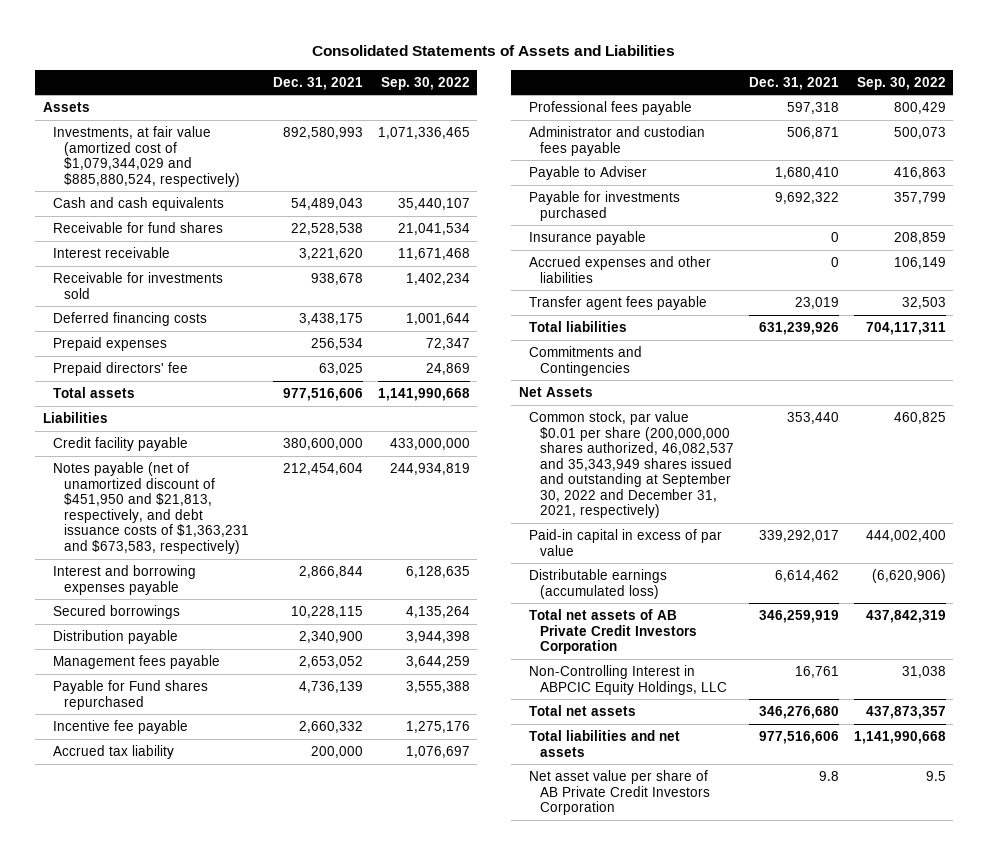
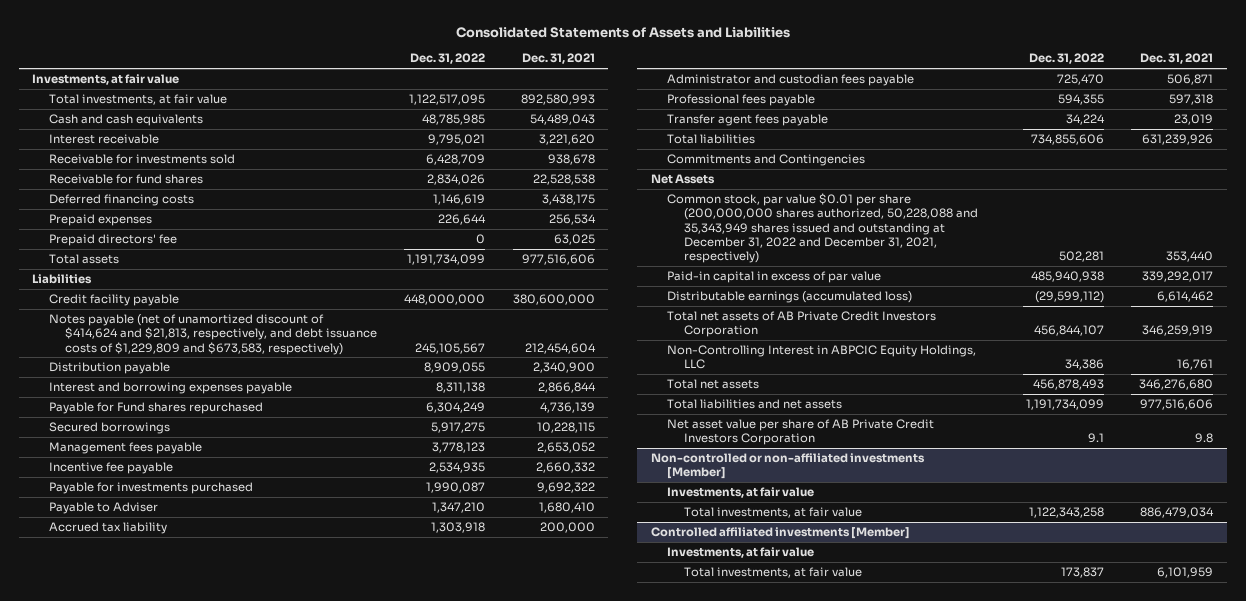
- | Dec. 31, 2021 | Sep. 30, 2022
+ | Dec. 31, 2022 | Dec. 31, 2021
- Assets
- Investments, at fair value (amortized cost of $1,079,344,029 and $885,880,524, respectively) | 892,580,993 | 1,071,336,465
+ Investments, at fair value
+ Total investments, at fair value | 1,122,517,095 | 892,580,993
moved down: Receivable for fund shares | 2,834,026 | 22,528,538
- Notes payable (net of unamortized discount of $451,950 and $21,813, respectively, and debt issuance costs of $1,363,231 and $673,583, respectively) | 212,454,604 | 244,934,819
+ Notes payable (net of unamortized discount of $414,624 and $21,813, respectively, and debt issuance costs of $1,229,809 and $673,583, respectively) | 245,105,567 | 212,454,604
moved up: Distribution payable | 8,909,055 | 2,340,900
moved up: Payable for Fund shares repurchased | 6,304,249 | 4,736,139
moved up: Payable for investments purchased | 1,990,087 | 9,692,322
moved up: Payable to Adviser | 1,347,210 | 1,680,410
- Insurance payable | 0 | 208,859
- Accrued expenses and other liabilities | 0 | 106,149
moved down: Professional fees payable | 594,355 | 597,318
- Common stock, par value $0.01 per share (200,000,000 shares authorized, 46,082,537 and 35,343,949 shares issued and outstanding at September 30, 2022 and December 31, 2021, respectively) | 353,440 | 460,825
+ Common stock, par value $0.01 per share (200,000,000 shares authorized, 50,228,088 and 35,343,949 shares issued and outstanding at December 31, 2022 and December 31, 2021, respectively) | 502,281 | 353,440
+ Non-controlled or non-affiliated investments [Member]
+ Investments, at fair value
+ Total investments, at fair value | 1,122,343,258 | 886,479,034
+ Controlled affiliated investments [Member]
+ Investments, at fair value
+ Total investments, at fair value | 173,837 | 6,101,959

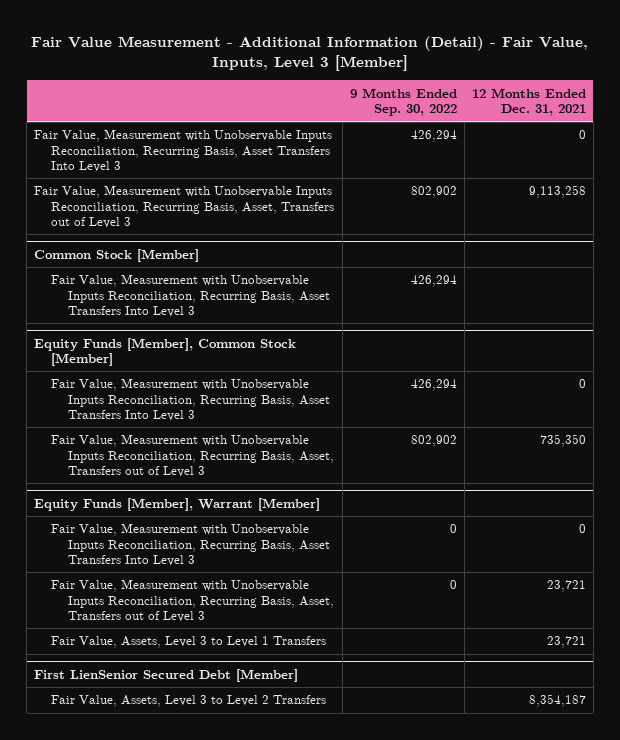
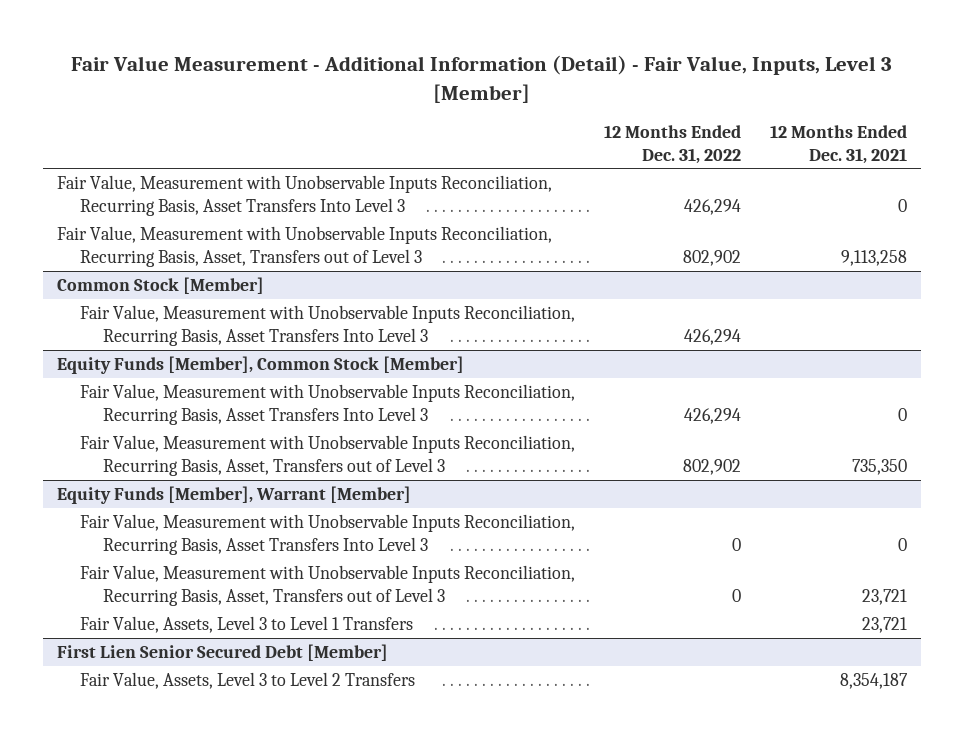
- | 9 Months Ended Sep. 30, 2022 | 12 Months Ended Dec. 31, 2021
+ | 12 Months Ended Dec. 31, 2022 | 12 Months Ended Dec. 31, 2021
- First LienSenior Secured Debt [Member]
+ First Lien Senior Secured Debt [Member]

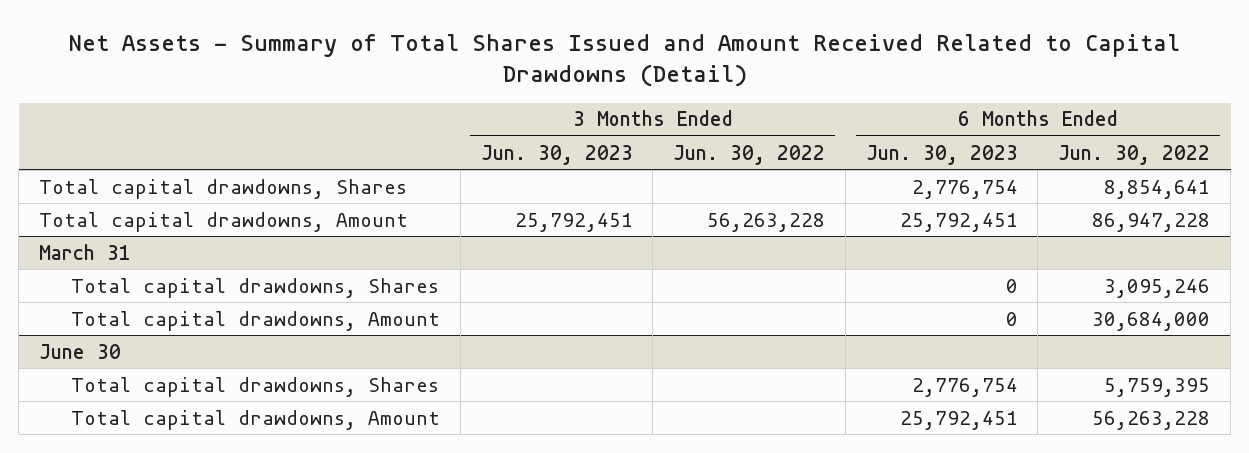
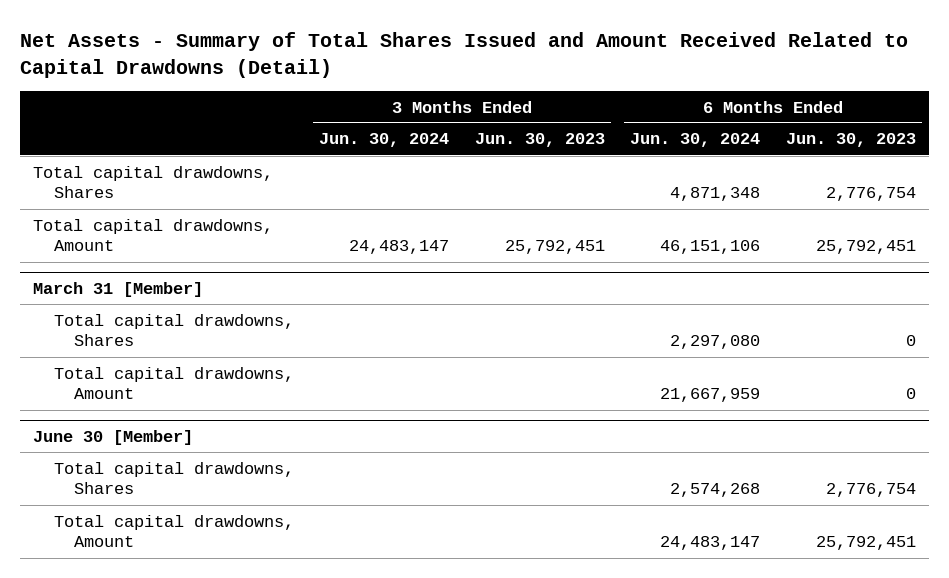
- | 3 Months Ended Jun. 30, 2023 | 3 Months Ended Jun. 30, 2022 | 6 Months Ended Jun. 30, 2023 | 6 Months Ended Jun. 30, 2022
+ | 3 Months Ended Jun. 30, 2024 | 3 Months Ended Jun. 30, 2023 | 6 Months Ended Jun. 30, 2024 | 6 Months Ended Jun. 30, 2023
- March 31
+ March 31 [Member]
- June 30
+ June 30 [Member]

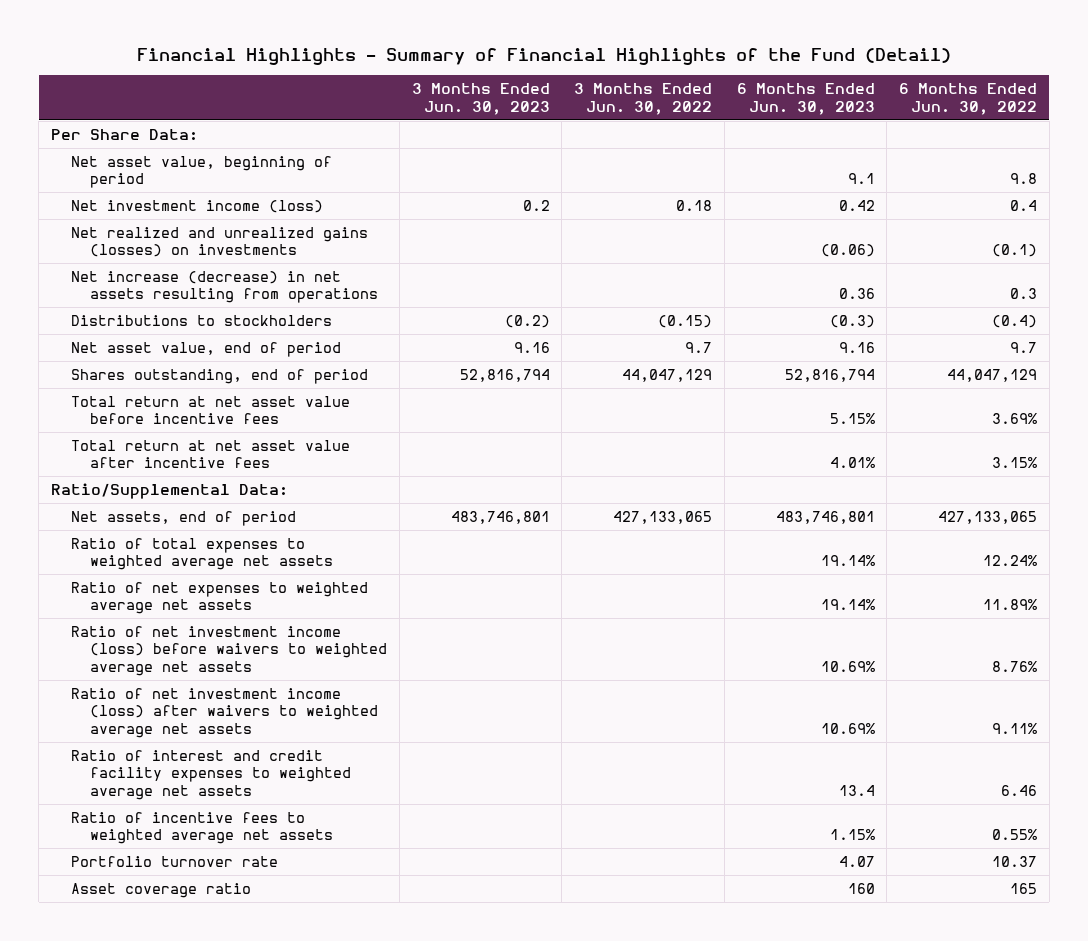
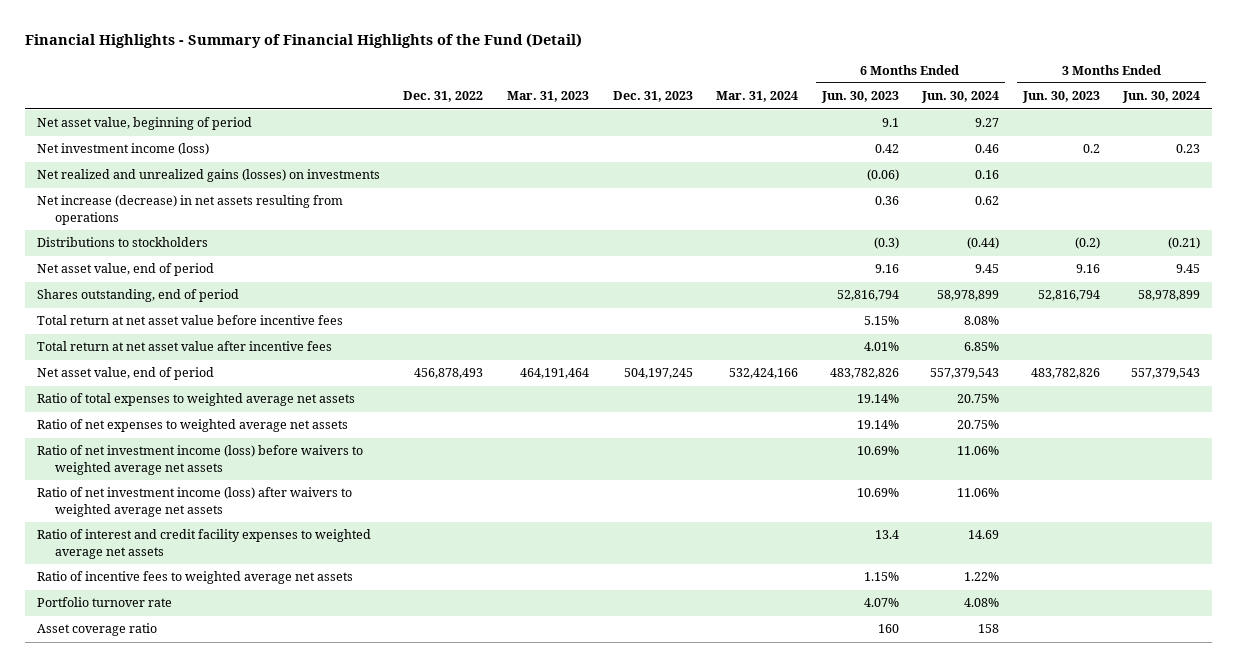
- | 3 Months Ended Jun. 30, 2023 | 3 Months Ended Jun. 30, 2022 | 6 Months Ended Jun. 30, 2023 | 6 Months Ended Jun. 30, 2022
+ | Dec. 31, 2022 | Mar. 31, 2023 | Dec. 31, 2023 | Mar. 31, 2024 | 6 Months Ended Jun. 30, 2023 | 6 Months Ended Jun. 30, 2024 | 3 Months Ended Jun. 30, 2023 | 3 Months Ended Jun. 30, 2024
- Per Share Data:
- Ratio/Supplemental Data:
- Net assets, end of period | 483,746,801 | 427,133,065 | 483,746,801 | 427,133,065
+ Net asset value, end of period | 456,878,493 | 464,191,464 | 504,197,245 | 532,424,166 | 483,782,826 | 557,379,543 | 483,782,826 | 557,379,543
- Portfolio turnover rate | | | 4.07 | 10.37
+ Portfolio turnover rate | | | | | 4.07% | 4.08% | |

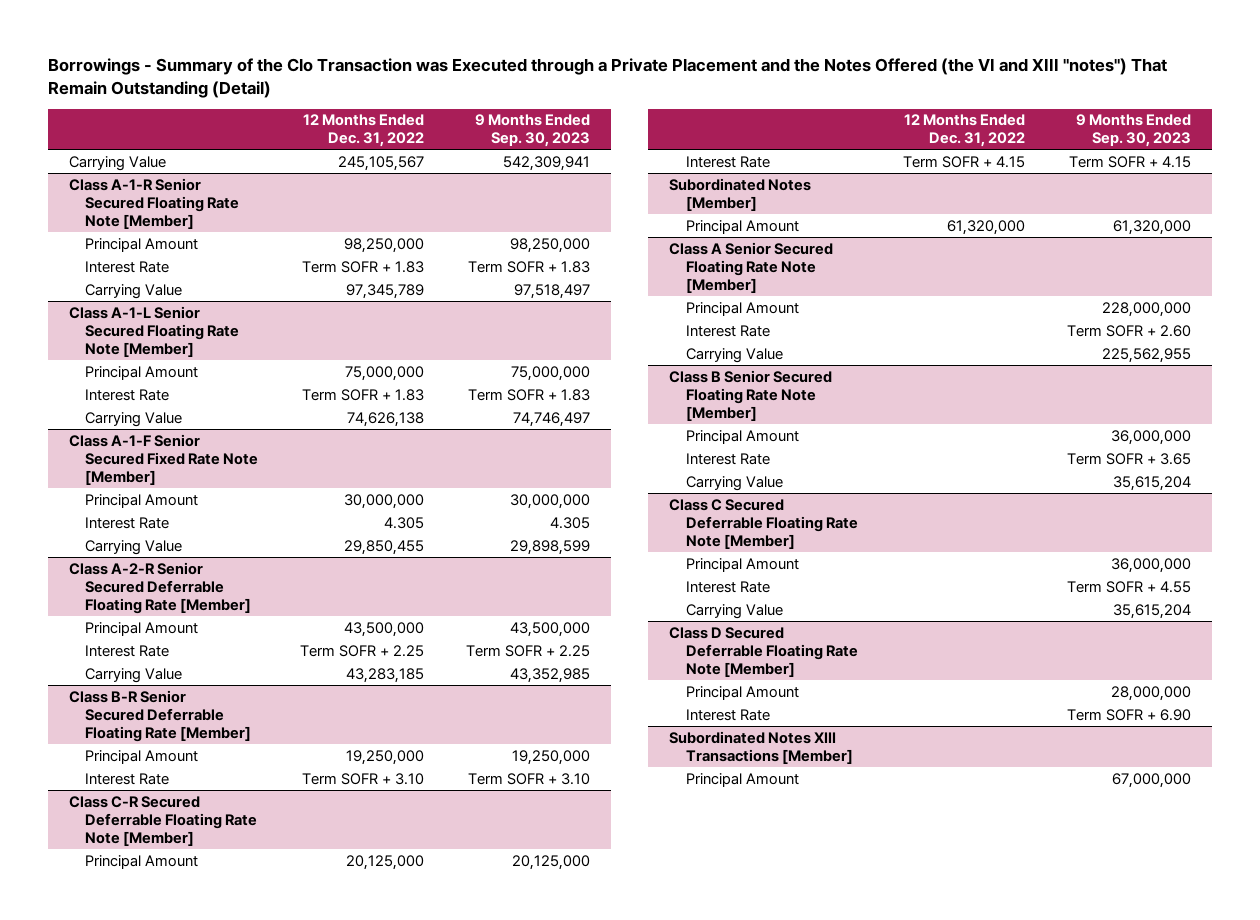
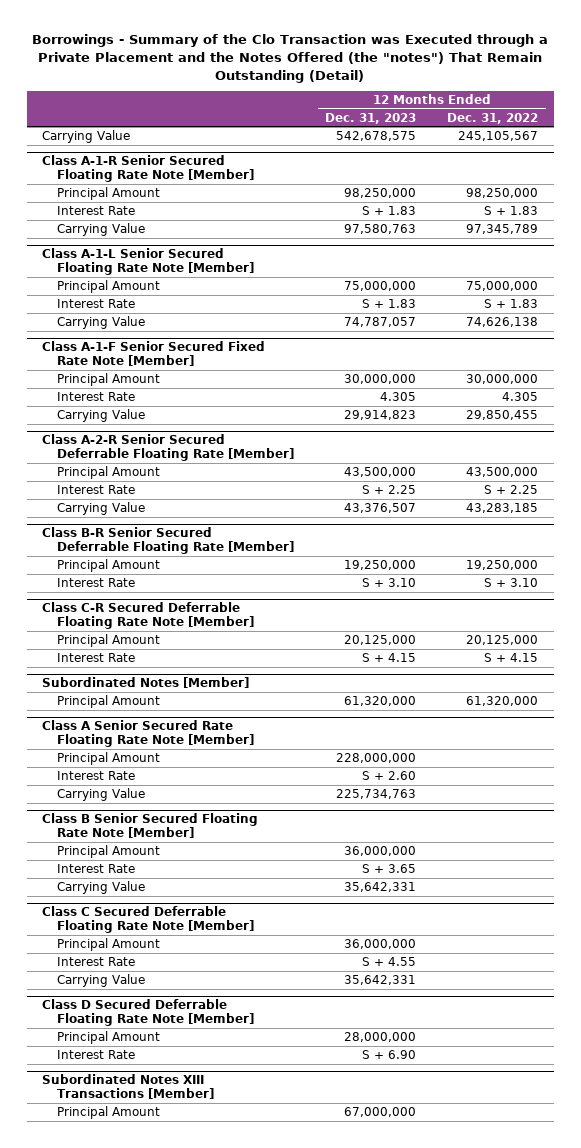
- Borrowings - Summary of the Clo Transaction was Executed through a Private Placement and the Notes Offered (the VI and XIII "notes") That Remain Outstanding (Detail)
+ Borrowings - Summary of the Clo Transaction was Executed through a Private Placement and the Notes Offered (the "notes") That Remain Outstanding (Detail)
- | 12 Months Ended Dec. 31, 2022 | 9 Months Ended Sep. 30, 2023
+ | 12 Months Ended Dec. 31, 2023 | 12 Months Ended Dec. 31, 2022
@ Class A-1-R Senior Secured Floating Rate Note [Member]
- Interest Rate | Term SOFR + 1.83 | Term SOFR + 1.83
+ Interest Rate | S + 1.83 | S + 1.83
@ Class A-1-L Senior Secured Floating Rate Note [Member]
- Interest Rate | Term SOFR + 1.83 | Term SOFR + 1.83
+ Interest Rate | S + 1.83 | S + 1.83
@ Class A-2-R Senior Secured Deferrable Floating Rate [Member]
- Interest Rate | Term SOFR + 2.25 | Term SOFR + 2.25
+ Interest Rate | S + 2.25 | S + 2.25
@ Class B-R Senior Secured Deferrable Floating Rate [Member]
- Interest Rate | Term SOFR + 3.10 | Term SOFR + 3.10
+ Interest Rate | S + 3.10 | S + 3.10
@ Class C-R Secured Deferrable Floating Rate Note [Member]
- Interest Rate | Term SOFR + 4.15 | Term SOFR + 4.15
+ Interest Rate | S + 4.15 | S + 4.15
- Class A Senior Secured Floating Rate Note [Member]
+ Class A Senior Secured Rate Floating Rate Note [Member]

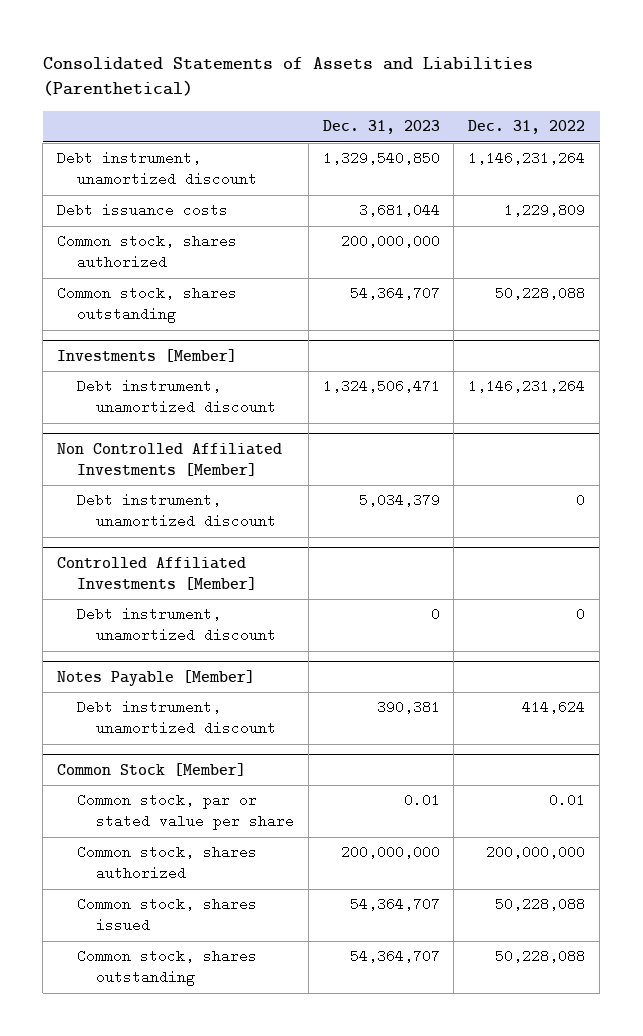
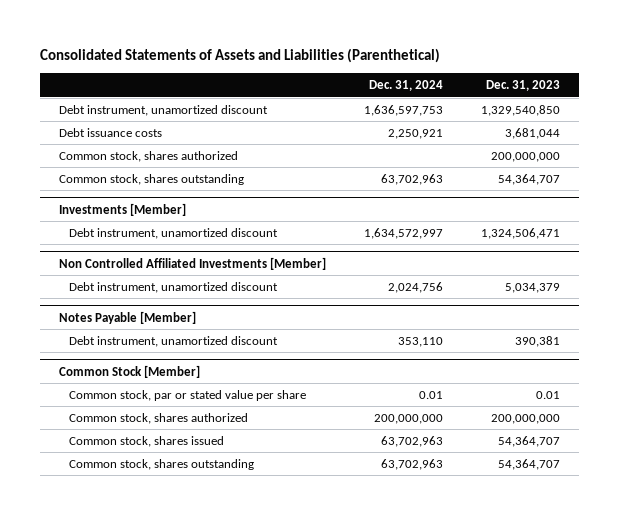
- | Dec. 31, 2023 | Dec. 31, 2022
+ | Dec. 31, 2024 | Dec. 31, 2023
- Controlled Affiliated Investments [Member]
- Debt instrument, unamortized discount | 0 | 0

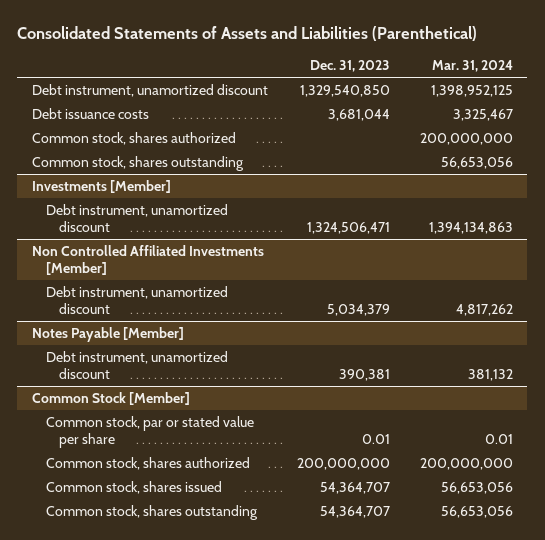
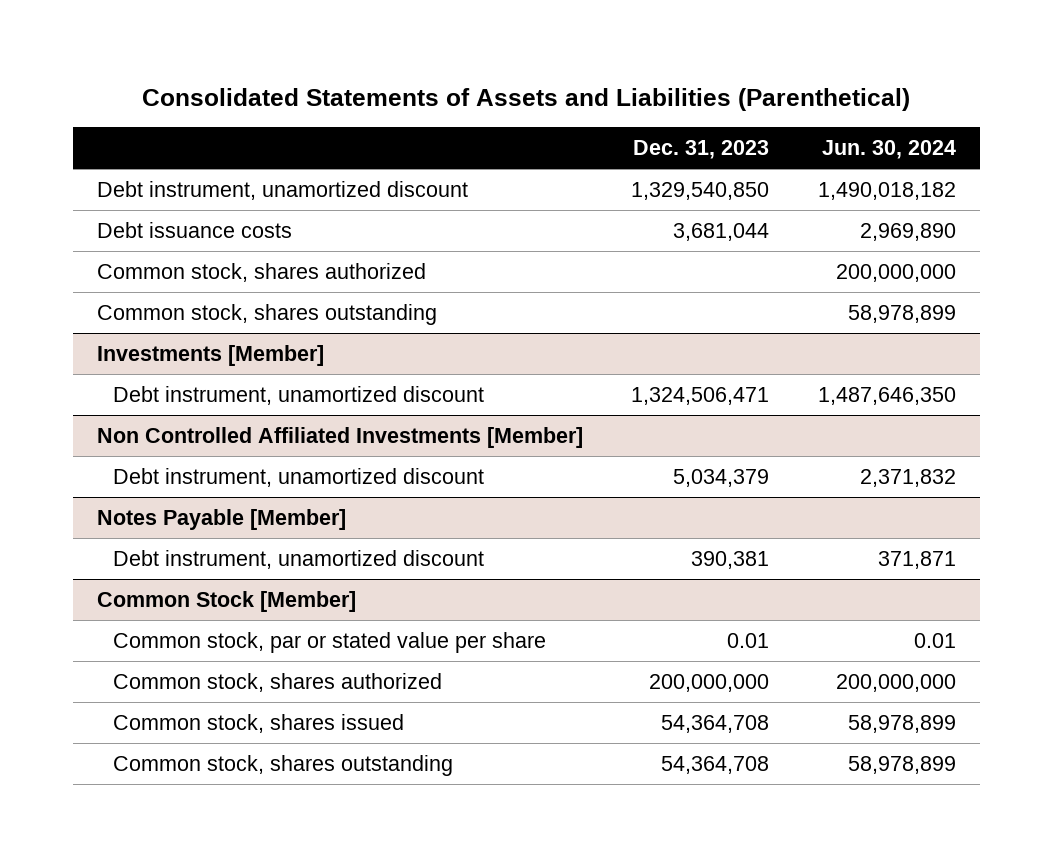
- | Dec. 31, 2023 | Mar. 31, 2024
+ | Dec. 31, 2023 | Jun. 30, 2024
@ Common Stock [Member]
- Common stock, shares issued | 54,364,707 | 56,653,056
- Common stock, shares outstanding | 54,364,707 | 56,653,056
+ Common stock, shares issued | 54,364,708 | 58,978,899
+ Common stock, shares outstanding | 54,364,708 | 58,978,899

